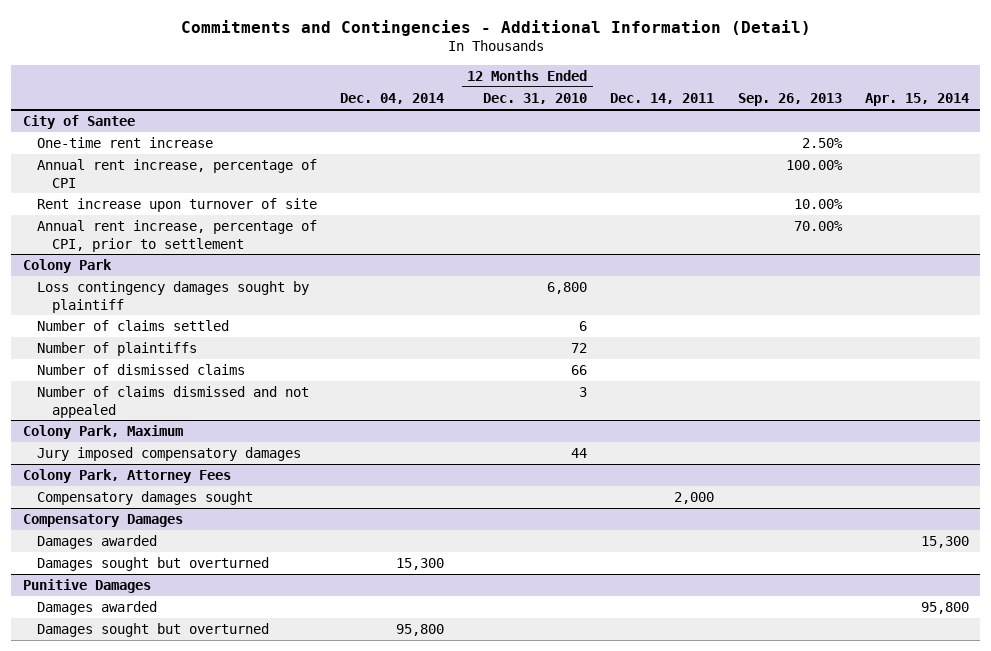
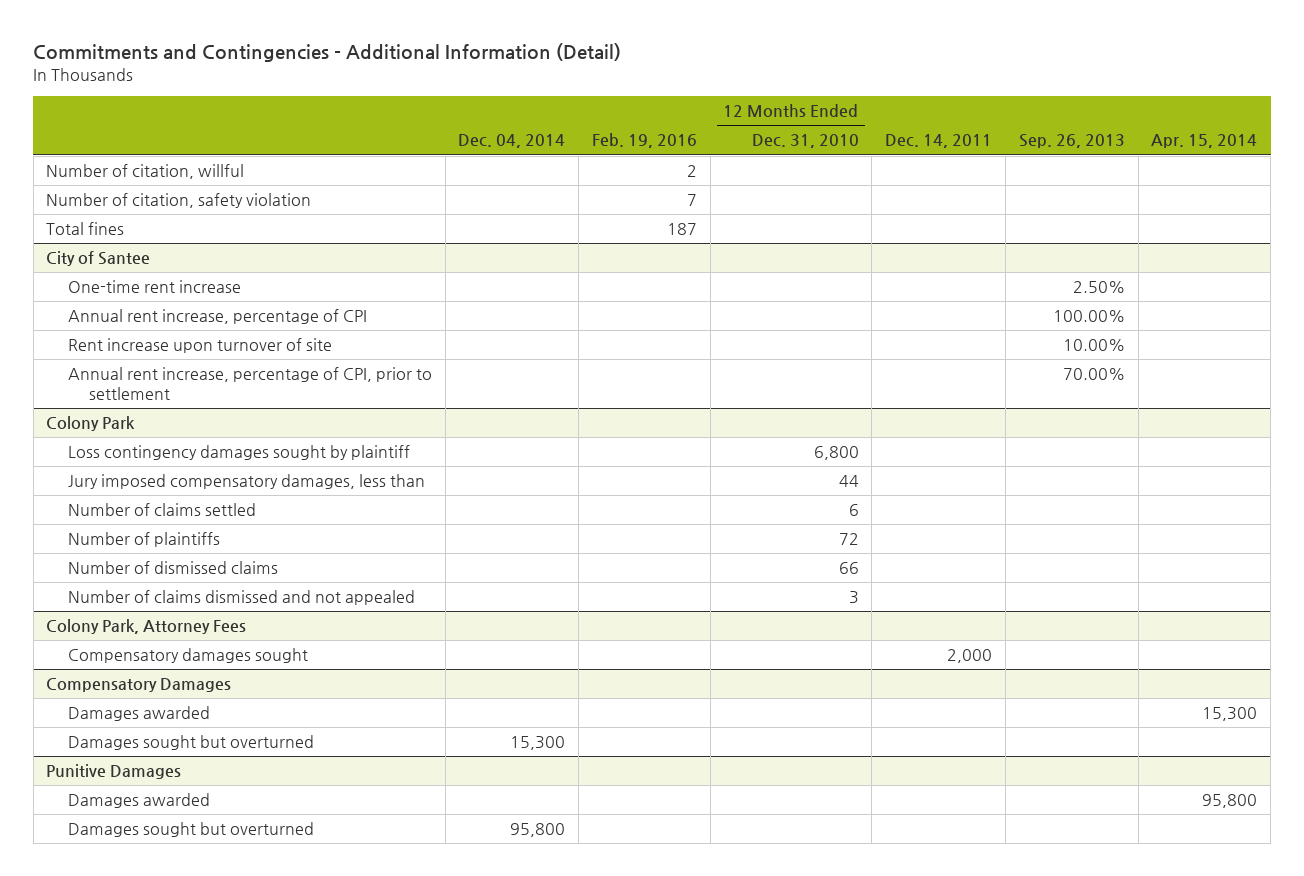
- | Dec. 04, 2014 | 12 Months Ended Dec. 31, 2010 | Dec. 14, 2011 | Sep. 26, 2013 | Apr. 15, 2014
+ | Dec. 04, 2014 | Feb. 19, 2016 | 12 Months Ended Dec. 31, 2010 | Dec. 14, 2011 | Sep. 26, 2013 | Apr. 15, 2014
+ Number of citation, willful | | 2 | | | |
+ Number of citation, safety violation | | 7 | | | |
+ Total fines | | 187 | | | |
@ Colony Park
+ Jury imposed compensatory damages, less than | | | 44 | | |
- Colony Park, Maximum
- Jury imposed compensatory damages | | 44 | | |

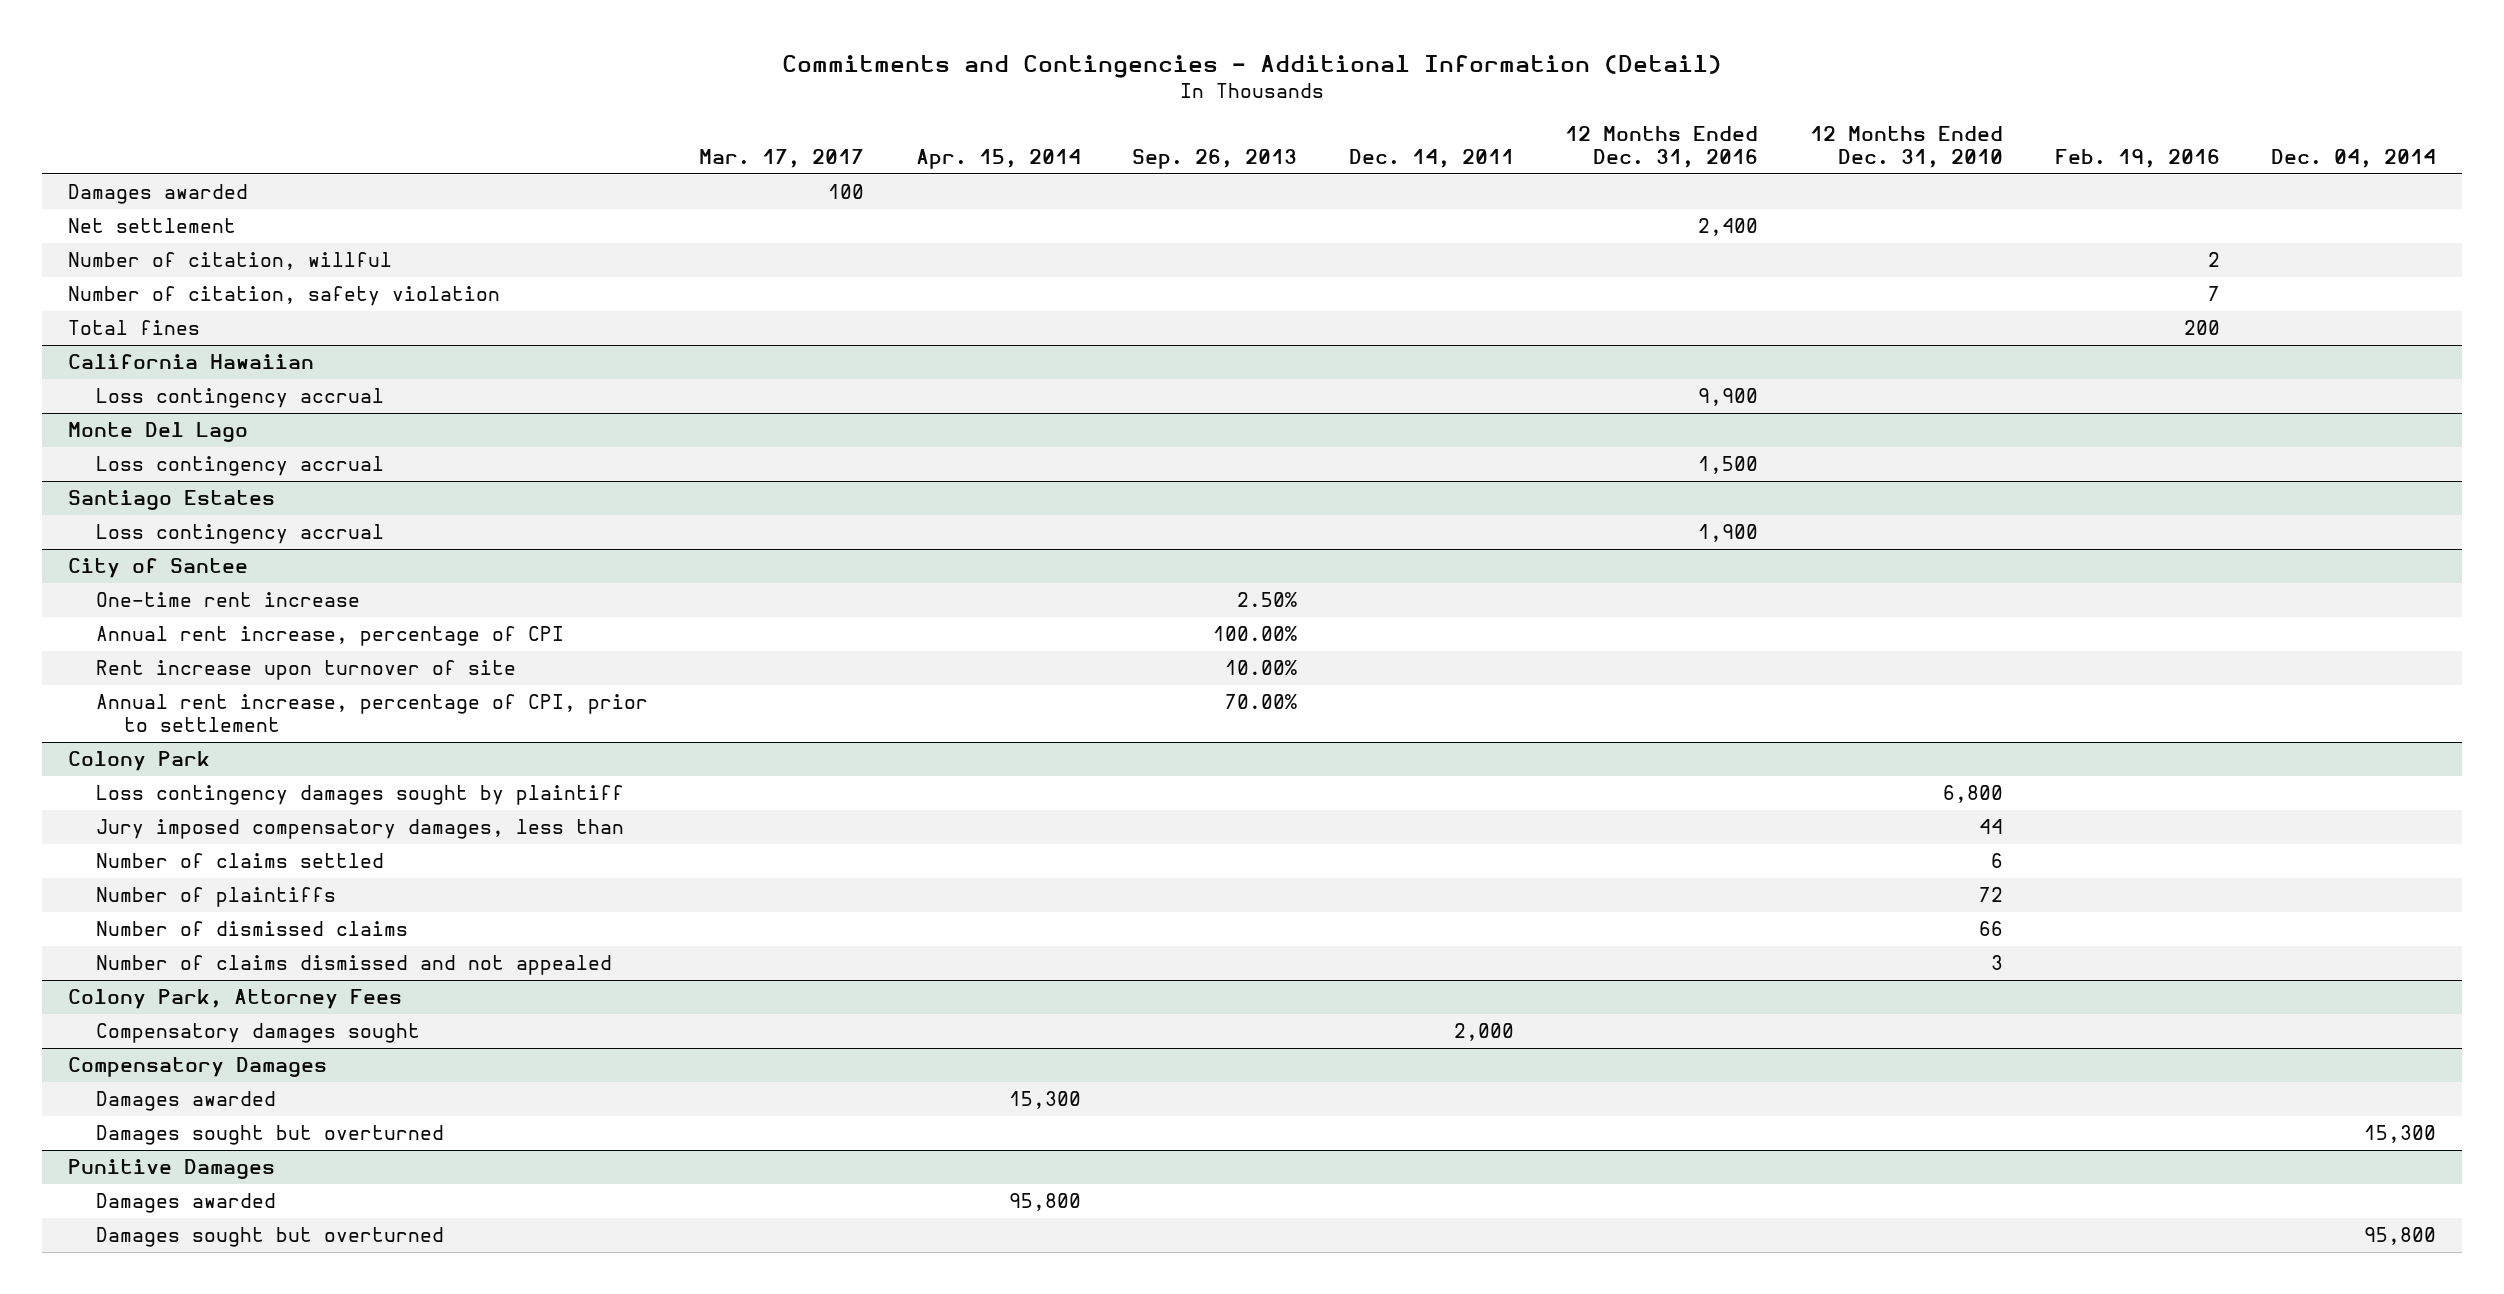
- | Dec. 04, 2014 | Feb. 19, 2016 | 12 Months Ended Dec. 31, 2010 | Dec. 14, 2011 | Sep. 26, 2013 | Apr. 15, 2014
+ | Mar. 17, 2017 | Apr. 15, 2014 | Sep. 26, 2013 | Dec. 14, 2011 | 12 Months Ended Dec. 31, 2016 | 12 Months Ended Dec. 31, 2010 | Feb. 19, 2016 | Dec. 04, 2014
+ Damages awarded | 100 | | | | | | |
+ Net settlement | | | | | 2,400 | | |
- Total fines | | 187 | | | |
+ Total fines | | | | | | | 200 |
+ California Hawaiian
+ Loss contingency accrual | | | | | 9,900 | | |
+ Monte Del Lago
+ Loss contingency accrual | | | | | 1,500 | | |
+ Santiago Estates
+ Loss contingency accrual | | | | | 1,900 | | |

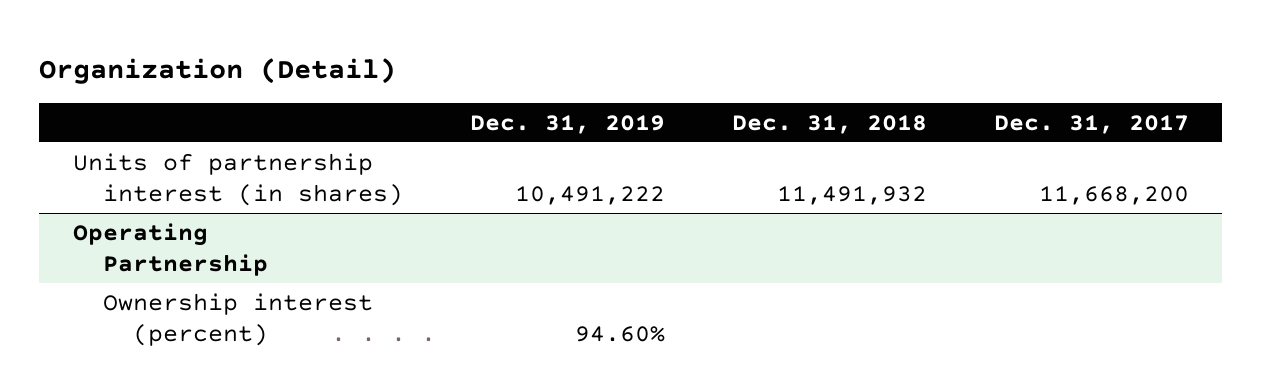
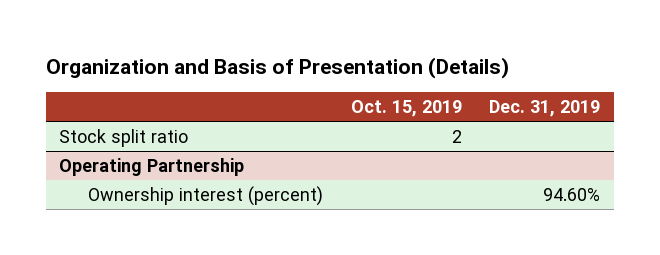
- Organization (Detail)
+ Organization and Basis of Presentation (Details)
- | Dec. 31, 2019 | Dec. 31, 2018 | Dec. 31, 2017
+ | Oct. 15, 2019 | Dec. 31, 2019
- Units of partnership interest (in shares) | 10,491,222 | 11,491,932 | 11,668,200
+ Stock split ratio | 2 |

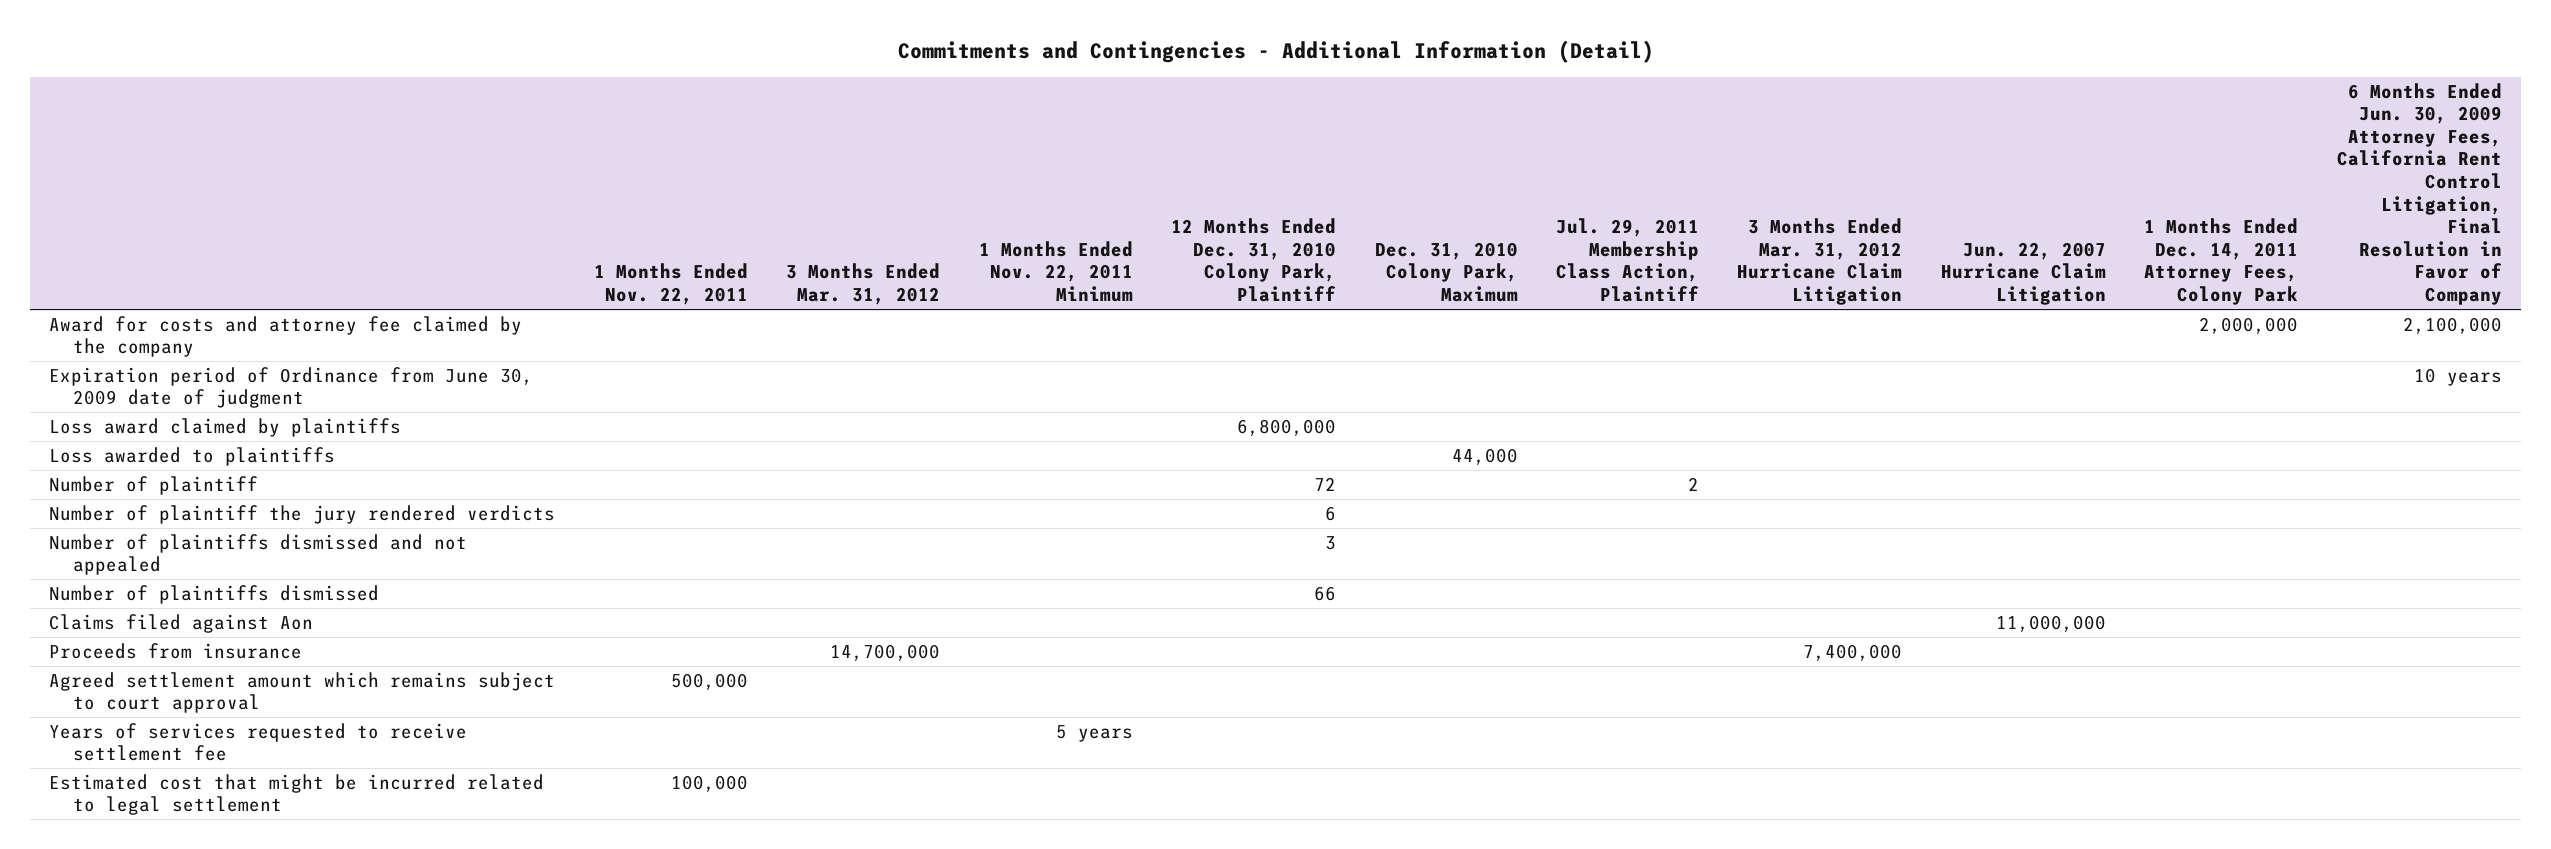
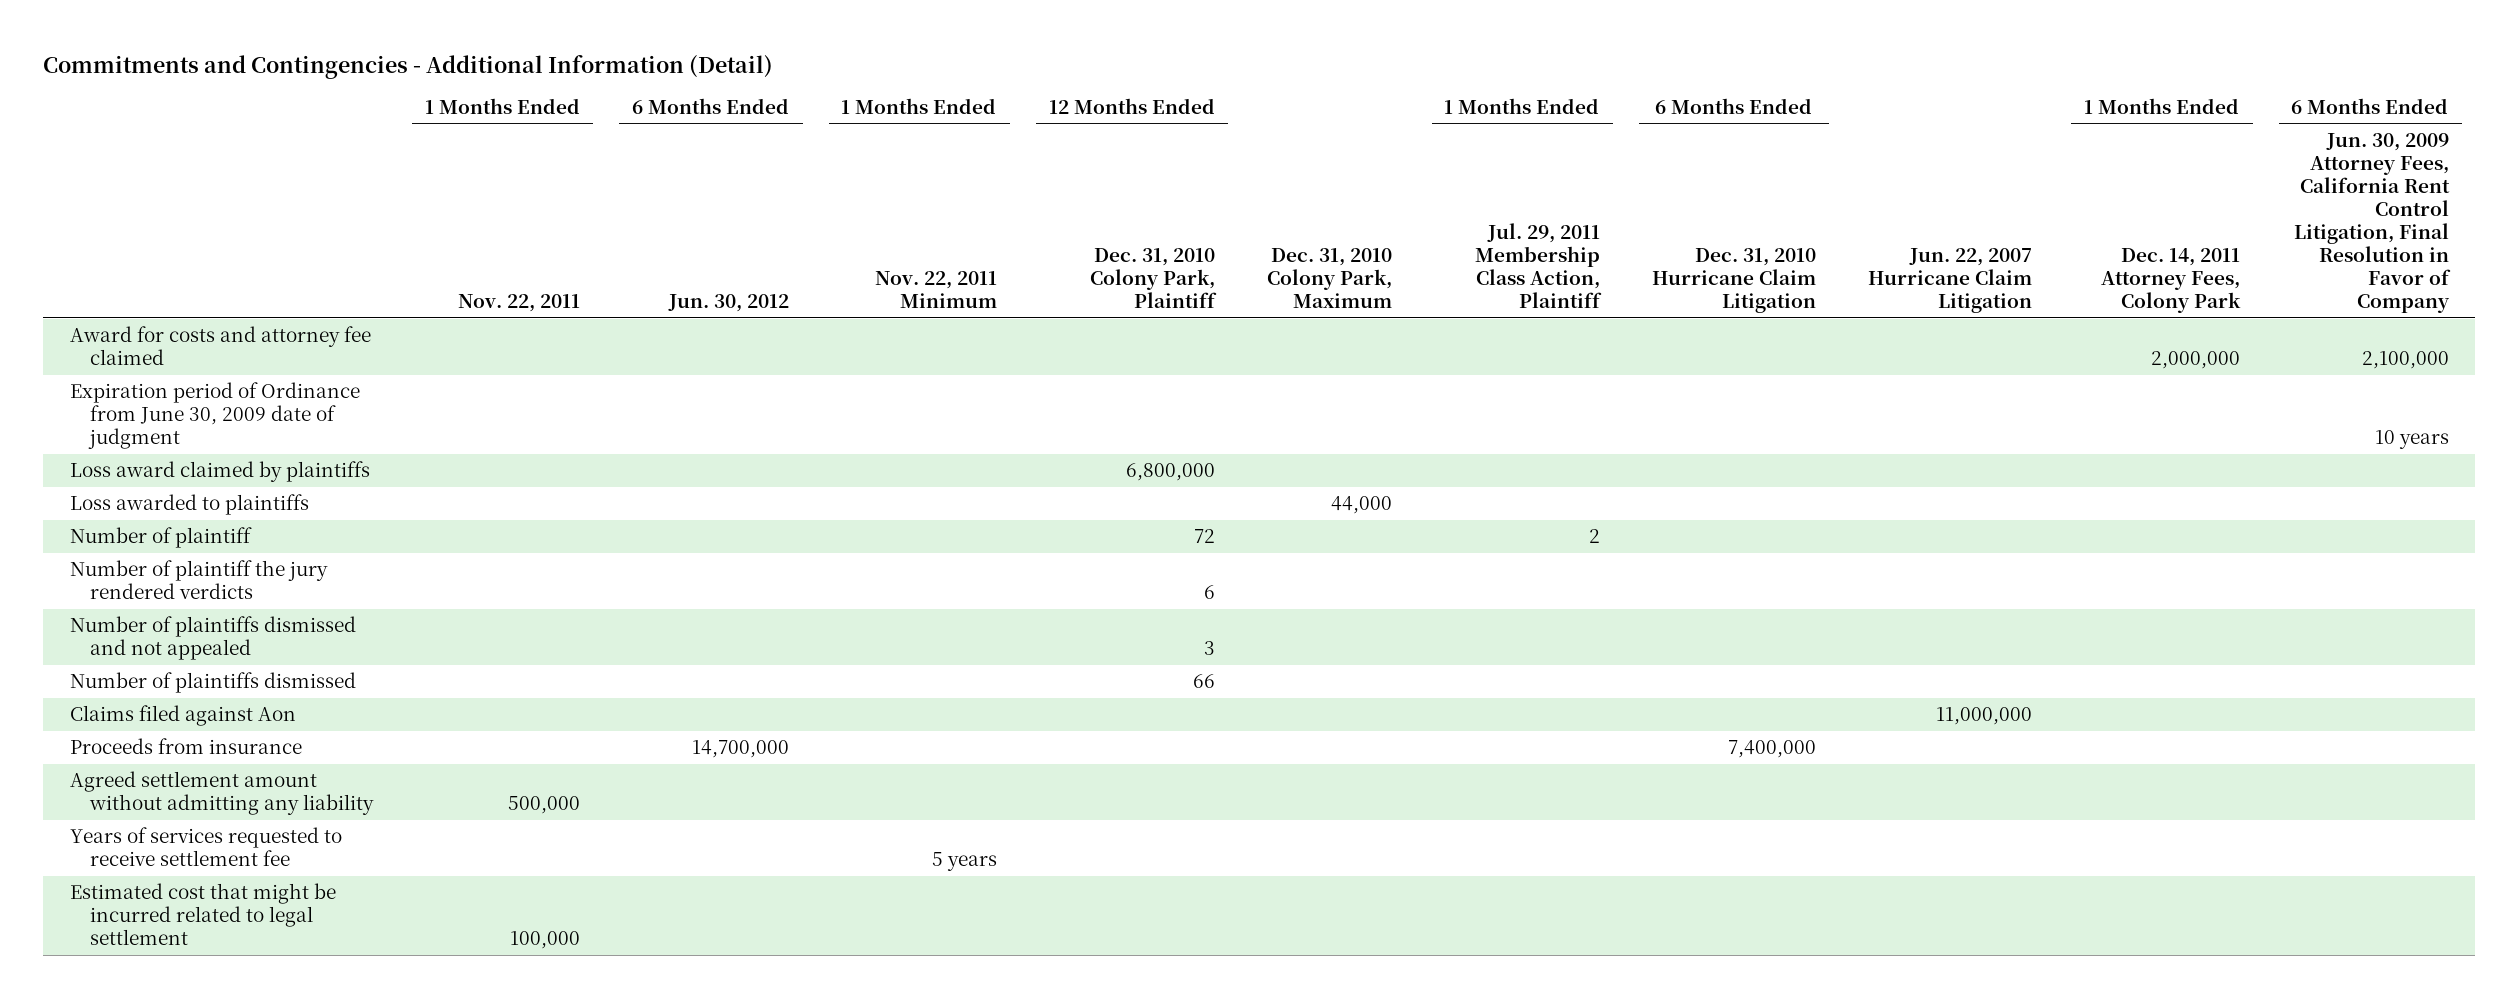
- | 1 Months Ended Nov. 22, 2011 | 3 Months Ended Mar. 31, 2012 | 1 Months Ended Nov. 22, 2011 Minimum | 12 Months Ended Dec. 31, 2010 Colony Park, Plaintiff | Dec. 31, 2010 Colony Park, Maximum | Jul. 29, 2011 Membership Class Action, Plaintiff | 3 Months Ended Mar. 31, 2012 Hurricane Claim Litigation | Jun. 22, 2007 Hurricane Claim Litigation | 1 Months Ended Dec. 14, 2011 Attorney Fees, Colony Park | 6 Months Ended Jun. 30, 2009 Attorney Fees, California Rent Control Litigation, Final Resolution in Favor of Company
+ | 1 Months Ended Nov. 22, 2011 | 6 Months Ended Jun. 30, 2012 | 1 Months Ended Nov. 22, 2011 Minimum | 12 Months Ended Dec. 31, 2010 Colony Park, Plaintiff | Dec. 31, 2010 Colony Park, Maximum | 1 Months Ended Jul. 29, 2011 Membership Class Action, Plaintiff | 6 Months Ended Dec. 31, 2010 Hurricane Claim Litigation | Jun. 22, 2007 Hurricane Claim Litigation | 1 Months Ended Dec. 14, 2011 Attorney Fees, Colony Park | 6 Months Ended Jun. 30, 2009 Attorney Fees, California Rent Control Litigation, Final Resolution in Favor of Company
- Award for costs and attorney fee claimed by the company | | | | | | | | | 2,000,000 | 2,100,000
+ Award for costs and attorney fee claimed | | | | | | | | | 2,000,000 | 2,100,000
- Agreed settlement amount which remains subject to court approval | 500,000 | | | | | | | | |
+ Agreed settlement amount without admitting any liability | 500,000 | | | | | | | | |

